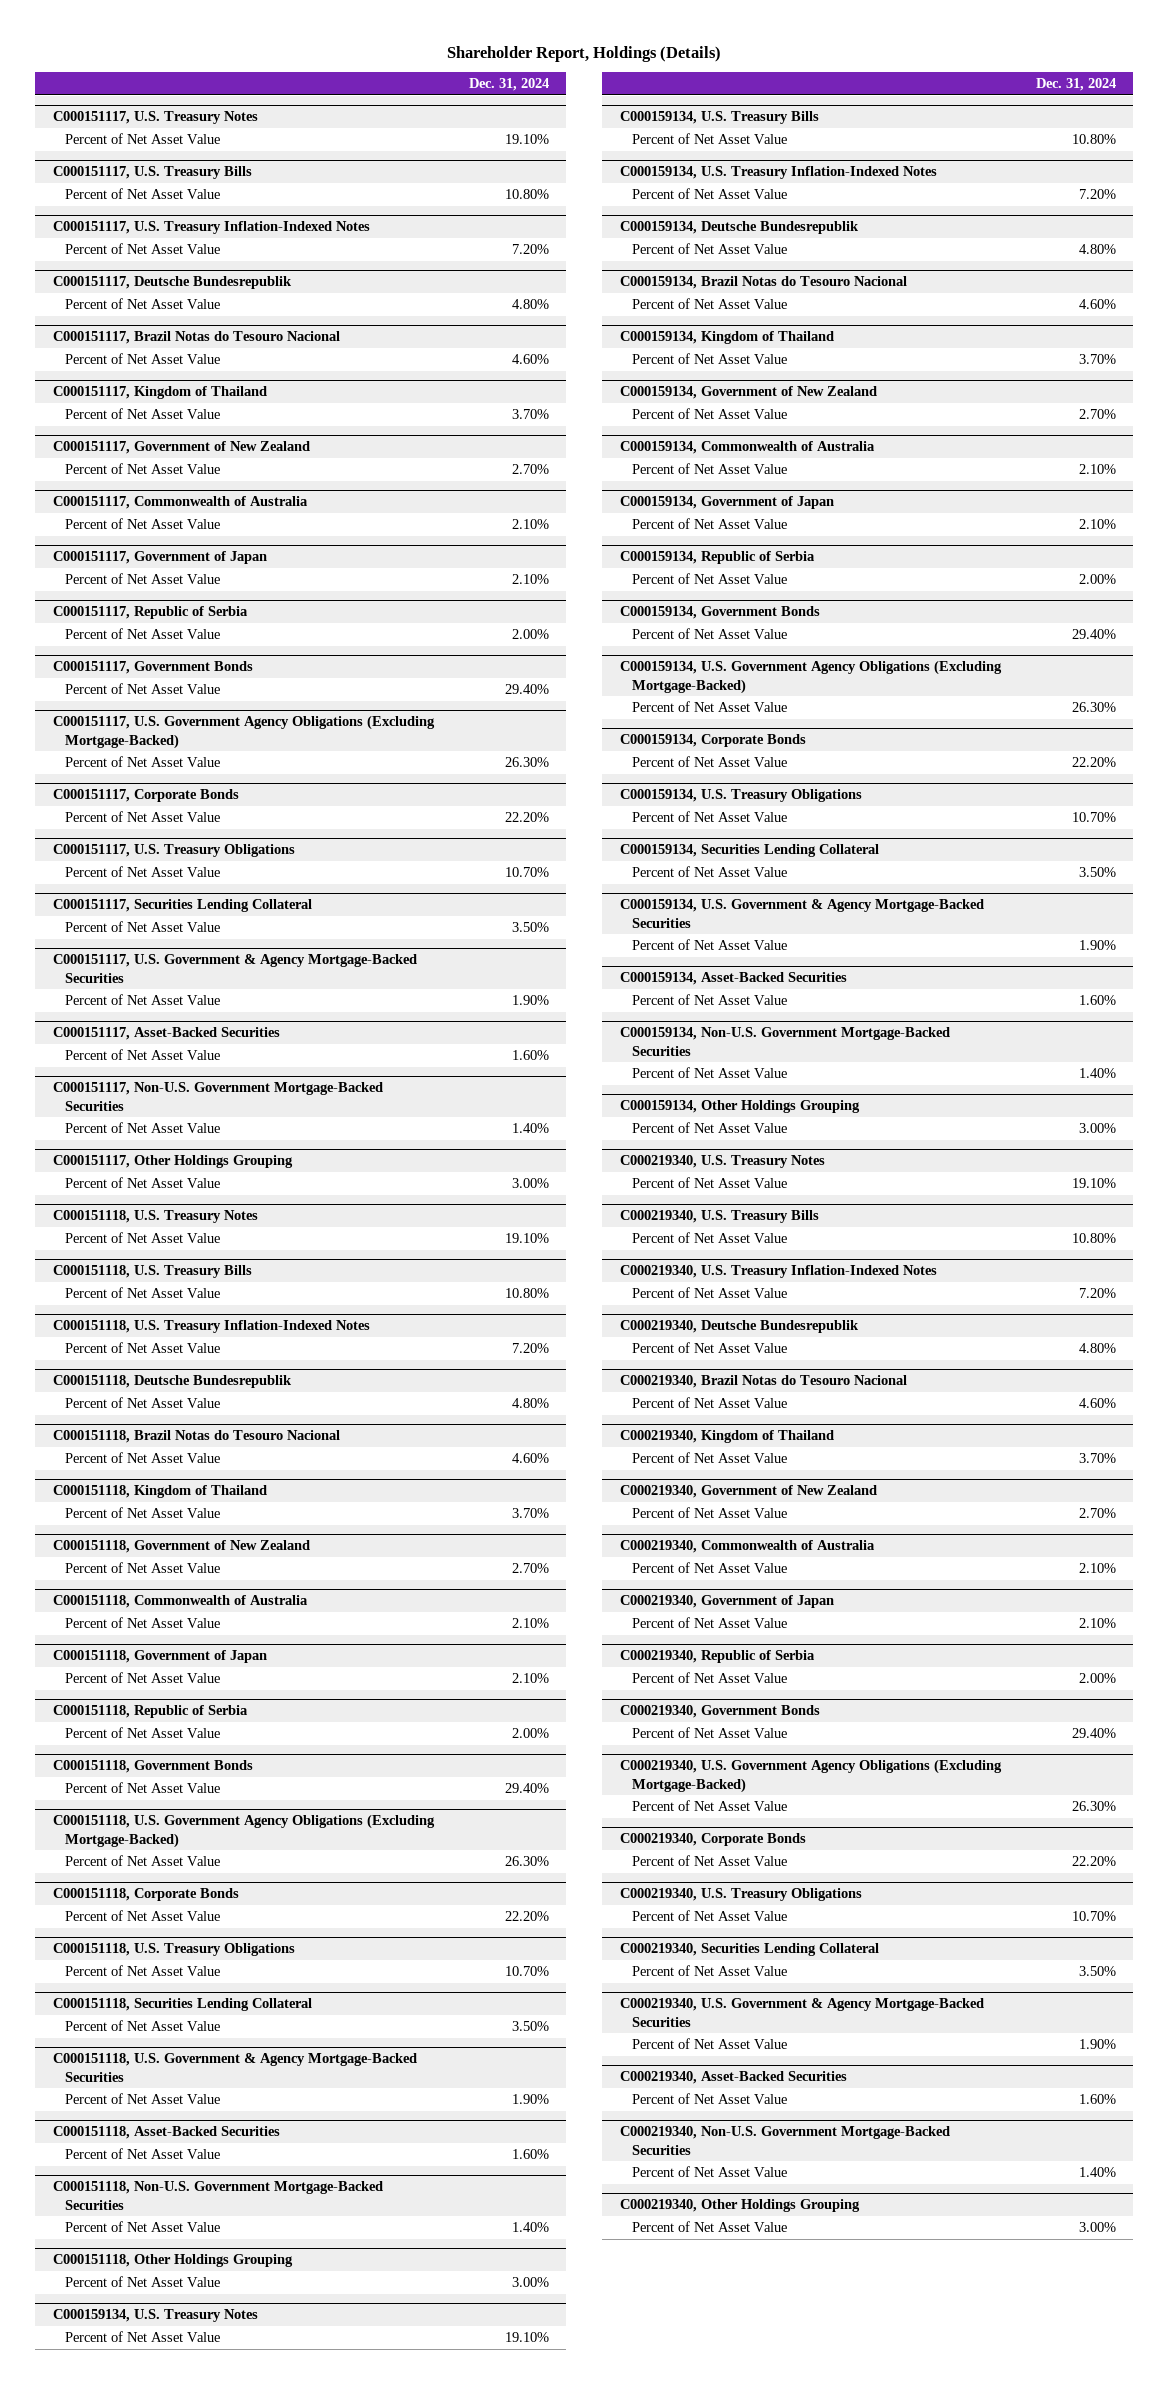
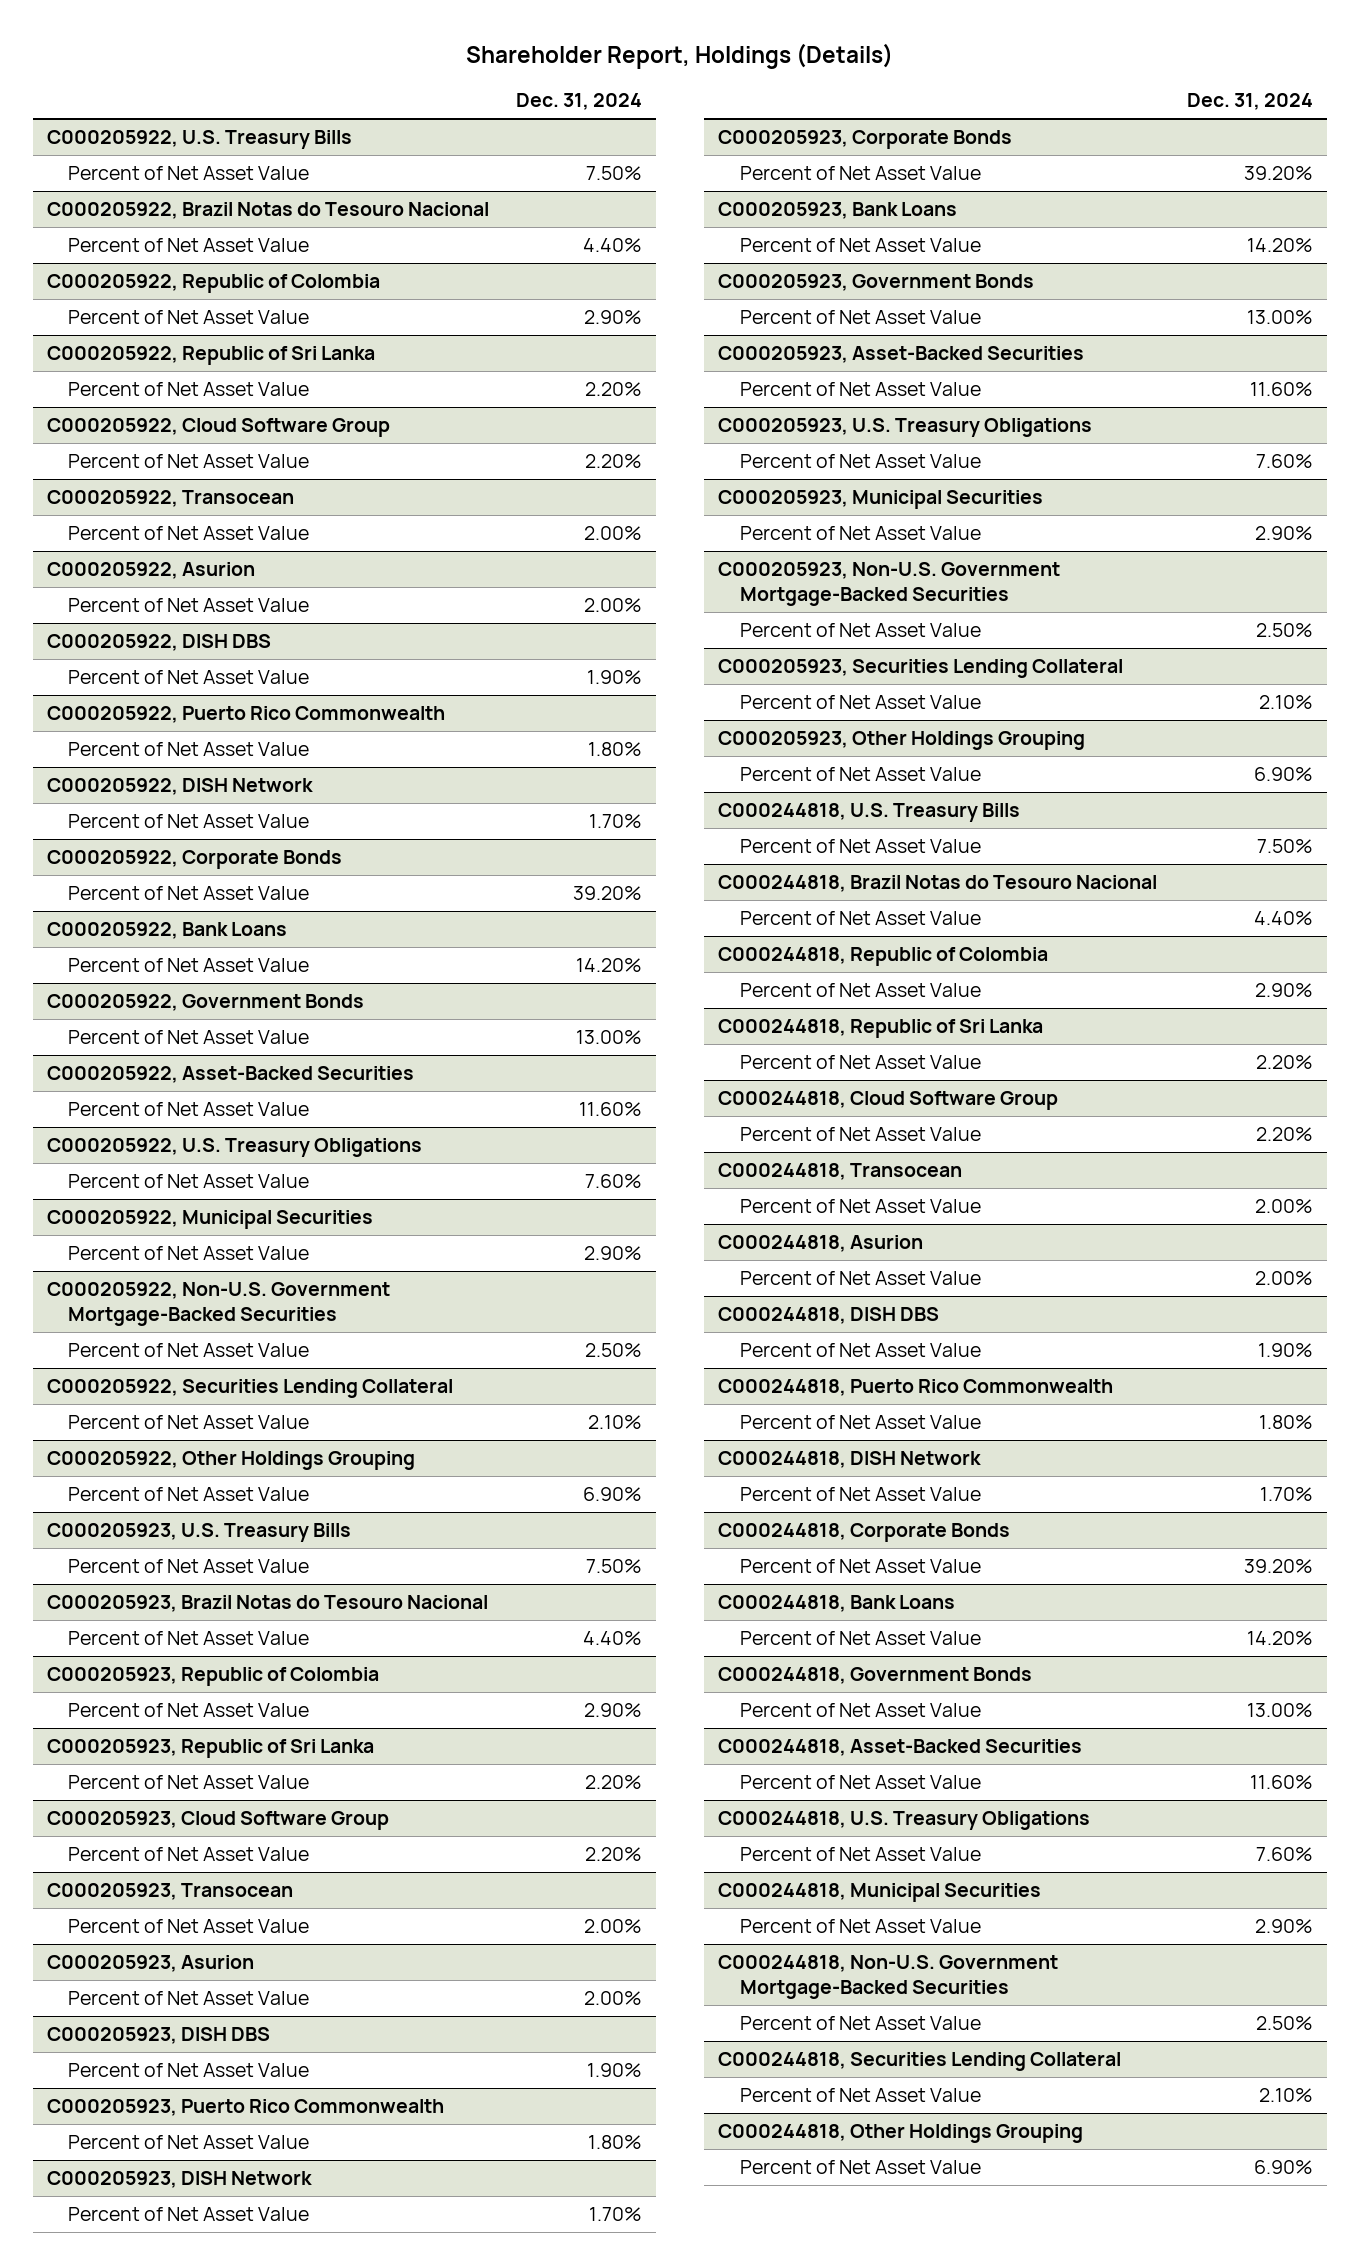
- C000151117, U.S. Treasury Notes
- Percent of Net Asset Value | 19.10%
- C000151117, U.S. Treasury Bills
- Percent of Net Asset Value | 10.80%
- C000151117, U.S. Treasury Inflation-Indexed Notes
- Percent of Net Asset Value | 7.20%
- C000151117, Deutsche Bundesrepublik
- Percent of Net Asset Value | 4.80%
- C000151117, Brazil Notas do Tesouro Nacional
- Percent of Net Asset Value | 4.60%
- C000151117, Kingdom of Thailand
- Percent of Net Asset Value | 3.70%
- C000151117, Government of New Zealand
- Percent of Net Asset Value | 2.70%
- C000151117, Commonwealth of Australia
- Percent of Net Asset Value | 2.10%
- C000151117, Government of Japan
- Percent of Net Asset Value | 2.10%
- C000151117, Republic of Serbia
+ C000205922, U.S. Treasury Bills
+ Percent of Net Asset Value | 7.50%
+ C000205922, Brazil Notas do Tesouro Nacional
+ Percent of Net Asset Value | 4.40%
+ C000205922, Republic of Colombia
+ Percent of Net Asset Value | 2.90%
+ C000205922, Republic of Sri Lanka
+ Percent of Net Asset Value | 2.20%
+ C000205922, Cloud Software Group
+ Percent of Net Asset Value | 2.20%
+ C000205922, Transocean
- C000151117, Government Bonds
- Percent of Net Asset Value | 29.40%
- C000151117, U.S. Government Agency Obligations (Excluding Mortgage-Backed)
- Percent of Net Asset Value | 26.30%
- C000151117, Corporate Bonds
- Percent of Net Asset Value | 22.20%
- C000151117, U.S. Treasury Obligations
- Percent of Net Asset Value | 10.70%
- C000151117, Securities Lending Collateral
- Percent of Net Asset Value | 3.50%
- C000151117, U.S. Government & Agency Mortgage-Backed Securities
- Percent of Net Asset Value | 1.90%
- C000151117, Asset-Backed Securities
- Percent of Net Asset Value | 1.60%
- C000151117, Non-U.S. Government Mortgage-Backed Securities
- Percent of Net Asset Value | 1.40%
- C000151117, Other Holdings Grouping
- Percent of Net Asset Value | 3.00%
- C000151118, U.S. Treasury Notes
- Percent of Net Asset Value | 19.10%
- C000151118, U.S. Treasury Bills
- Percent of Net Asset Value | 10.80%
- C000151118, U.S. Treasury Inflation-Indexed Notes
- Percent of Net Asset Value | 7.20%
- C000151118, Deutsche Bundesrepublik
- Percent of Net Asset Value | 4.80%
- C000151118, Brazil Notas do Tesouro Nacional
- Percent of Net Asset Value | 4.60%
- C000151118, Kingdom of Thailand
- Percent of Net Asset Value | 3.70%
- C000151118, Government of New Zealand
- Percent of Net Asset Value | 2.70%
- C000151118, Commonwealth of Australia
- Percent of Net Asset Value | 2.10%
- C000151118, Government of Japan
- Percent of Net Asset Value | 2.10%
- C000151118, Republic of Serbia
+ C000205922, Asurion
- C000151118, Government Bonds
- Percent of Net Asset Value | 29.40%
- C000151118, U.S. Government Agency Obligations (Excluding Mortgage-Backed)
- Percent of Net Asset Value | 26.30%
- C000151118, Corporate Bonds
- Percent of Net Asset Value | 22.20%
- C000151118, U.S. Treasury Obligations
- Percent of Net Asset Value | 10.70%
- C000151118, Securities Lending Collateral
- Percent of Net Asset Value | 3.50%
- C000151118, U.S. Government & Agency Mortgage-Backed Securities
+ C000205922, DISH DBS
- C000151118, Asset-Backed Securities
- Percent of Net Asset Value | 1.60%
- C000151118, Non-U.S. Government Mortgage-Backed Securities
- Percent of Net Asset Value | 1.40%
- C000151118, Other Holdings Grouping
- Percent of Net Asset Value | 3.00%
- C000159134, U.S. Treasury Notes
- Percent of Net Asset Value | 19.10%
- C000159134, U.S. Treasury Bills
- Percent of Net Asset Value | 10.80%
- C000159134, U.S. Treasury Inflation-Indexed Notes
- Percent of Net Asset Value | 7.20%
- C000159134, Deutsche Bundesrepublik
- Percent of Net Asset Value | 4.80%
- C000159134, Brazil Notas do Tesouro Nacional
- Percent of Net Asset Value | 4.60%
- C000159134, Kingdom of Thailand
- Percent of Net Asset Value | 3.70%
- C000159134, Government of New Zealand
- Percent of Net Asset Value | 2.70%
- C000159134, Commonwealth of Australia
- Percent of Net Asset Value | 2.10%
- C000159134, Government of Japan
+ C000205922, Puerto Rico Commonwealth
+ Percent of Net Asset Value | 1.80%
+ C000205922, DISH Network
+ Percent of Net Asset Value | 1.70%
+ C000205922, Corporate Bonds
+ Percent of Net Asset Value | 39.20%
+ C000205922, Bank Loans
+ Percent of Net Asset Value | 14.20%
+ C000205922, Government Bonds
+ Percent of Net Asset Value | 13.00%
+ C000205922, Asset-Backed Securities
+ Percent of Net Asset Value | 11.60%
+ C000205922, U.S. Treasury Obligations
+ Percent of Net Asset Value | 7.60%
+ C000205922, Municipal Securities
+ Percent of Net Asset Value | 2.90%
+ C000205922, Non-U.S. Government Mortgage-Backed Securities
+ Percent of Net Asset Value | 2.50%
+ C000205922, Securities Lending Collateral
- C000159134, Republic of Serbia
+ C000205922, Other Holdings Grouping
+ Percent of Net Asset Value | 6.90%
+ C000205923, U.S. Treasury Bills
+ Percent of Net Asset Value | 7.50%
+ C000205923, Brazil Notas do Tesouro Nacional
+ Percent of Net Asset Value | 4.40%
+ C000205923, Republic of Colombia
+ Percent of Net Asset Value | 2.90%
+ C000205923, Republic of Sri Lanka
+ Percent of Net Asset Value | 2.20%
+ C000205923, Cloud Software Group
+ Percent of Net Asset Value | 2.20%
+ C000205923, Transocean
- C000159134, Government Bonds
- Percent of Net Asset Value | 29.40%
- C000159134, U.S. Government Agency Obligations (Excluding Mortgage-Backed)
- Percent of Net Asset Value | 26.30%
- C000159134, Corporate Bonds
- Percent of Net Asset Value | 22.20%
- C000159134, U.S. Treasury Obligations
- Percent of Net Asset Value | 10.70%
- C000159134, Securities Lending Collateral
- Percent of Net Asset Value | 3.50%
- C000159134, U.S. Government & Agency Mortgage-Backed Securities
+ C000205923, Asurion
+ Percent of Net Asset Value | 2.00%
+ C000205923, DISH DBS
- C000159134, Asset-Backed Securities
- Percent of Net Asset Value | 1.60%
- C000159134, Non-U.S. Government Mortgage-Backed Securities
- Percent of Net Asset Value | 1.40%
- C000159134, Other Holdings Grouping
- Percent of Net Asset Value | 3.00%
- C000219340, U.S. Treasury Notes
- Percent of Net Asset Value | 19.10%
- C000219340, U.S. Treasury Bills
- Percent of Net Asset Value | 10.80%
- C000219340, U.S. Treasury Inflation-Indexed Notes
- Percent of Net Asset Value | 7.20%
- C000219340, Deutsche Bundesrepublik
- Percent of Net Asset Value | 4.80%
- C000219340, Brazil Notas do Tesouro Nacional
- Percent of Net Asset Value | 4.60%
- C000219340, Kingdom of Thailand
- Percent of Net Asset Value | 3.70%
- C000219340, Government of New Zealand
- Percent of Net Asset Value | 2.70%
- C000219340, Commonwealth of Australia
- Percent of Net Asset Value | 2.10%
- C000219340, Government of Japan
+ C000205923, Puerto Rico Commonwealth
+ Percent of Net Asset Value | 1.80%
+ C000205923, DISH Network
+ Percent of Net Asset Value | 1.70%
+ C000205923, Corporate Bonds
+ Percent of Net Asset Value | 39.20%
+ C000205923, Bank Loans
+ Percent of Net Asset Value | 14.20%
+ C000205923, Government Bonds
+ Percent of Net Asset Value | 13.00%
+ C000205923, Asset-Backed Securities
+ Percent of Net Asset Value | 11.60%
+ C000205923, U.S. Treasury Obligations
+ Percent of Net Asset Value | 7.60%
+ C000205923, Municipal Securities
+ Percent of Net Asset Value | 2.90%
+ C000205923, Non-U.S. Government Mortgage-Backed Securities
+ Percent of Net Asset Value | 2.50%
+ C000205923, Securities Lending Collateral
- C000219340, Republic of Serbia
+ C000205923, Other Holdings Grouping
+ Percent of Net Asset Value | 6.90%
+ C000244818, U.S. Treasury Bills
+ Percent of Net Asset Value | 7.50%
+ C000244818, Brazil Notas do Tesouro Nacional
+ Percent of Net Asset Value | 4.40%
+ C000244818, Republic of Colombia
+ Percent of Net Asset Value | 2.90%
+ C000244818, Republic of Sri Lanka
+ Percent of Net Asset Value | 2.20%
+ C000244818, Cloud Software Group
+ Percent of Net Asset Value | 2.20%
+ C000244818, Transocean
- C000219340, Government Bonds
- Percent of Net Asset Value | 29.40%
- C000219340, U.S. Government Agency Obligations (Excluding Mortgage-Backed)
- Percent of Net Asset Value | 26.30%
- C000219340, Corporate Bonds
- Percent of Net Asset Value | 22.20%
- C000219340, U.S. Treasury Obligations
- Percent of Net Asset Value | 10.70%
- C000219340, Securities Lending Collateral
- Percent of Net Asset Value | 3.50%
- C000219340, U.S. Government & Agency Mortgage-Backed Securities
+ C000244818, Asurion
+ Percent of Net Asset Value | 2.00%
+ C000244818, DISH DBS
- C000219340, Asset-Backed Securities
- Percent of Net Asset Value | 1.60%
- C000219340, Non-U.S. Government Mortgage-Backed Securities
- Percent of Net Asset Value | 1.40%
- C000219340, Other Holdings Grouping
- Percent of Net Asset Value | 3.00%
+ C000244818, Puerto Rico Commonwealth
+ Percent of Net Asset Value | 1.80%
+ C000244818, DISH Network
+ Percent of Net Asset Value | 1.70%
+ C000244818, Corporate Bonds
+ Percent of Net Asset Value | 39.20%
+ C000244818, Bank Loans
+ Percent of Net Asset Value | 14.20%
+ C000244818, Government Bonds
+ Percent of Net Asset Value | 13.00%
+ C000244818, Asset-Backed Securities
+ Percent of Net Asset Value | 11.60%
+ C000244818, U.S. Treasury Obligations
+ Percent of Net Asset Value | 7.60%
+ C000244818, Municipal Securities
+ Percent of Net Asset Value | 2.90%
+ C000244818, Non-U.S. Government Mortgage-Backed Securities
+ Percent of Net Asset Value | 2.50%
+ C000244818, Securities Lending Collateral
+ Percent of Net Asset Value | 2.10%
+ C000244818, Other Holdings Grouping
+ Percent of Net Asset Value | 6.90%

